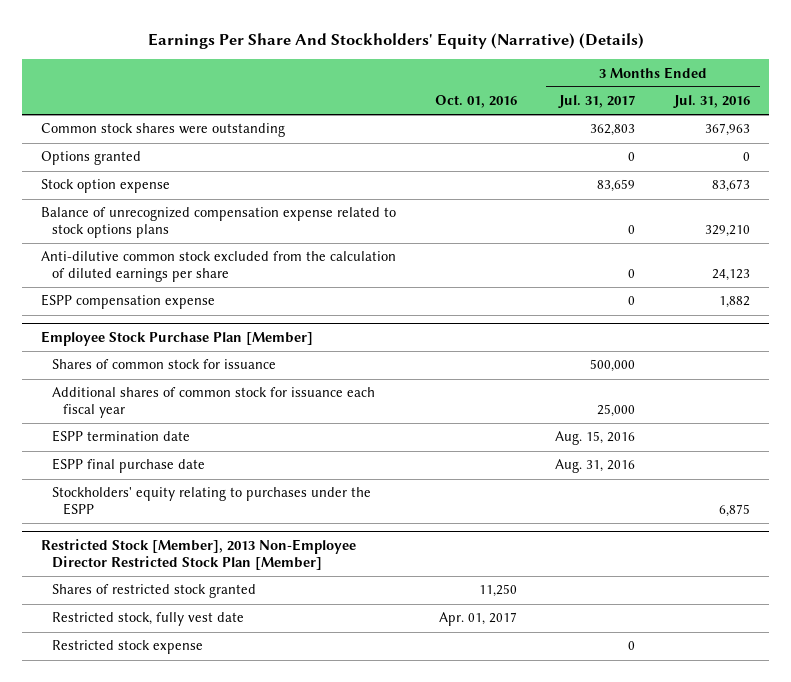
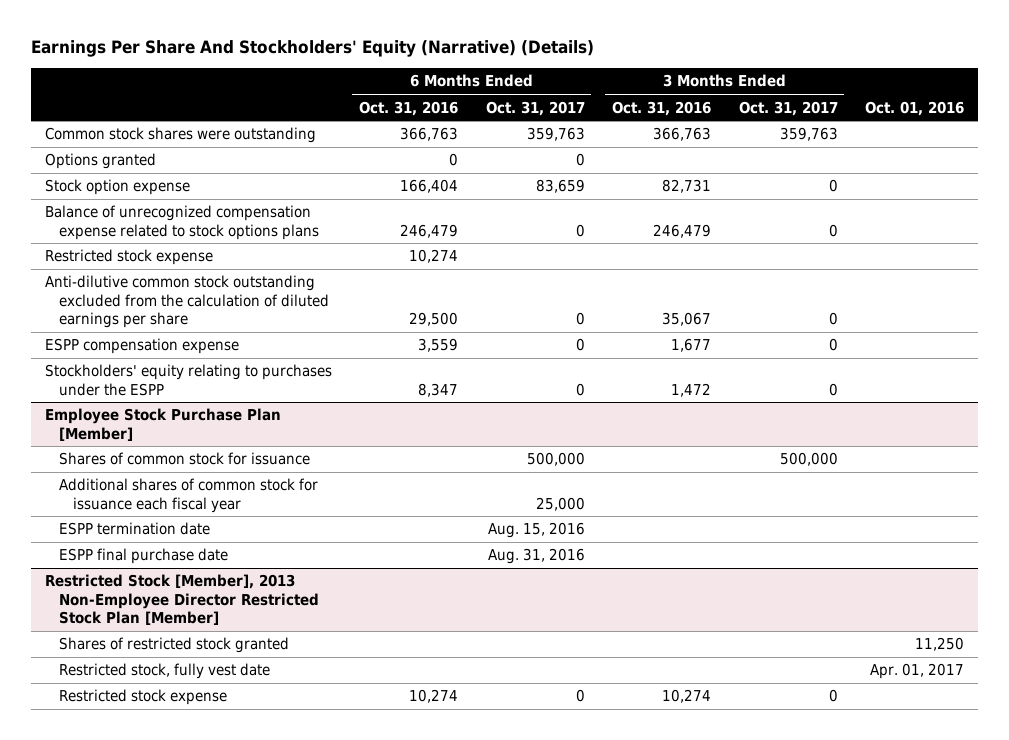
- | Oct. 01, 2016 | 3 Months Ended Jul. 31, 2017 | 3 Months Ended Jul. 31, 2016
+ | 6 Months Ended Oct. 31, 2016 | 6 Months Ended Oct. 31, 2017 | 3 Months Ended Oct. 31, 2016 | 3 Months Ended Oct. 31, 2017 | Oct. 01, 2016
- Anti-dilutive common stock excluded from the calculation of diluted earnings per share | | 0 | 24,123
+ Restricted stock expense | 10,274 | | | |
+ Anti-dilutive common stock outstanding excluded from the calculation of diluted earnings per share | 29,500 | 0 | 35,067 | 0 |
+ Stockholders' equity relating to purchases under the ESPP | 8,347 | 0 | 1,472 | 0 |
@ Employee Stock Purchase Plan [Member]
- Stockholders' equity relating to purchases under the ESPP | | | 6,875

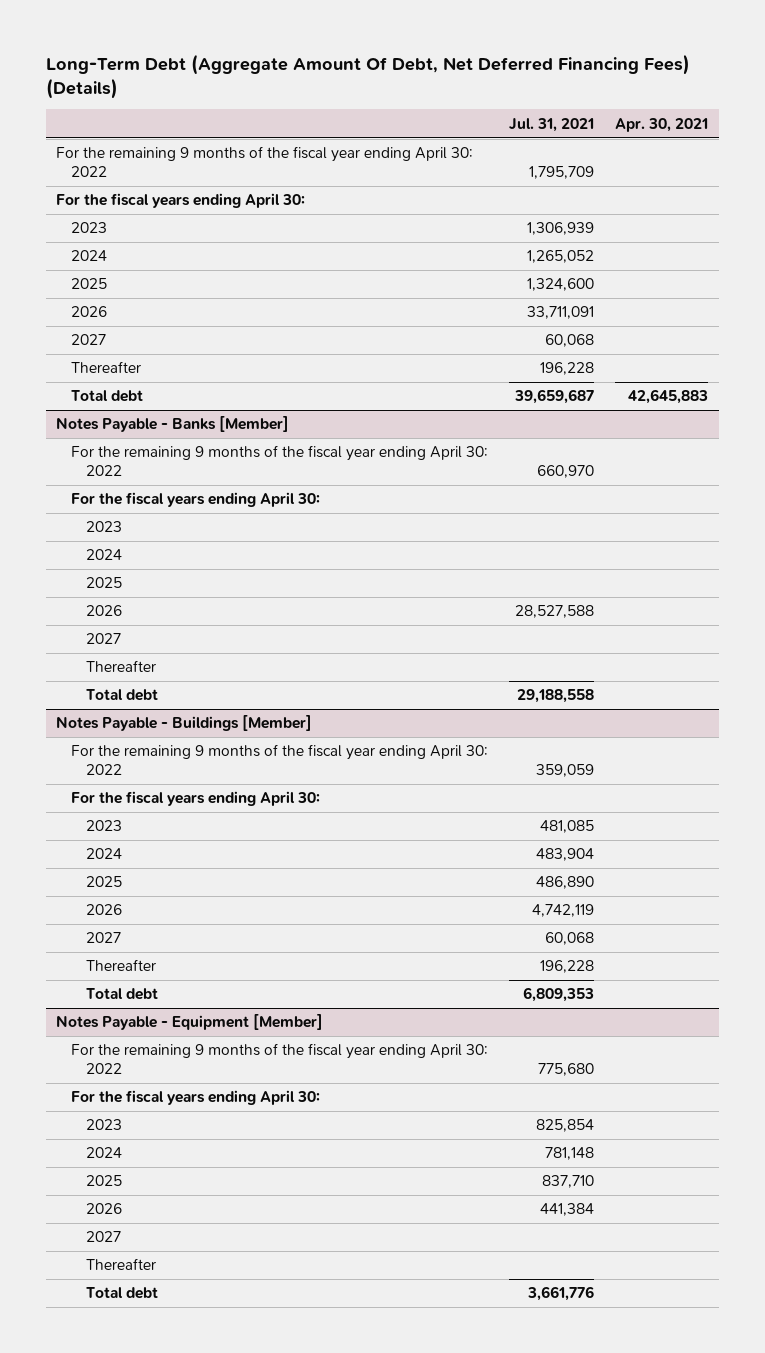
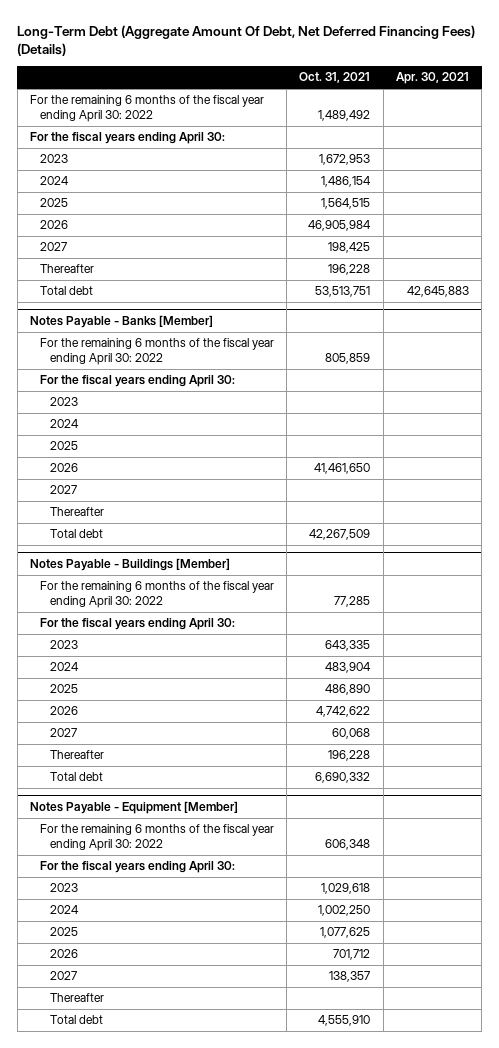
- | Jul. 31, 2021 | Apr. 30, 2021
+ | Oct. 31, 2021 | Apr. 30, 2021
- For the remaining 9 months of the fiscal year ending April 30: 2022 | 1,795,709 |
+ For the remaining 6 months of the fiscal year ending April 30: 2022 | 1,489,492 |
@ Notes Payable - Banks [Member]
- For the remaining 9 months of the fiscal year ending April 30: 2022 | 660,970 |
+ For the remaining 6 months of the fiscal year ending April 30: 2022 | 805,859 |
@ Notes Payable - Buildings [Member]
- For the remaining 9 months of the fiscal year ending April 30: 2022 | 359,059 |
+ For the remaining 6 months of the fiscal year ending April 30: 2022 | 77,285 |
@ Notes Payable - Equipment [Member]
- For the remaining 9 months of the fiscal year ending April 30: 2022 | 775,680 |
+ For the remaining 6 months of the fiscal year ending April 30: 2022 | 606,348 |

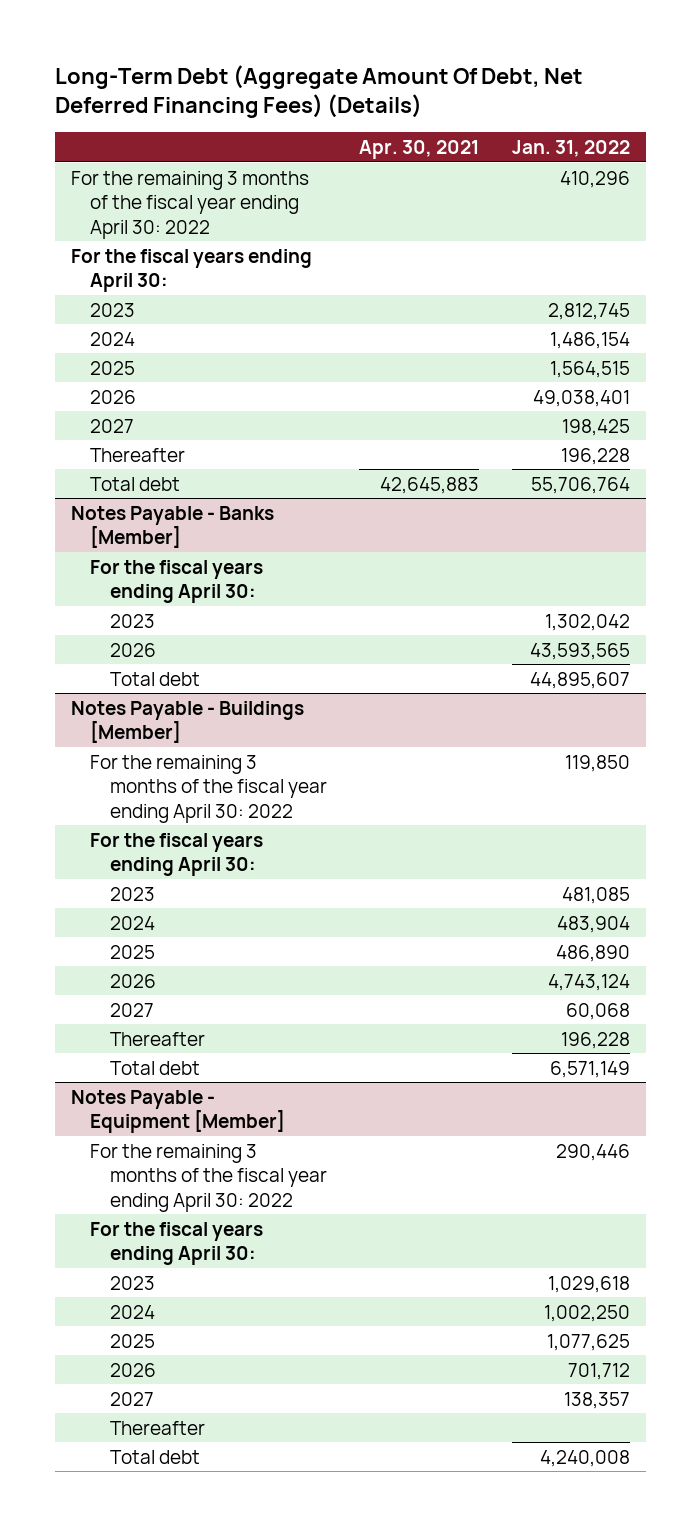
- | Oct. 31, 2021 | Apr. 30, 2021
+ | Apr. 30, 2021 | Jan. 31, 2022
- For the remaining 6 months of the fiscal year ending April 30: 2022 | 1,489,492 |
+ For the remaining 3 months of the fiscal year ending April 30: 2022 | | 410,296
@ Notes Payable - Banks [Member]
- For the remaining 6 months of the fiscal year ending April 30: 2022 | 805,859 |
- 2024
- 2025
- 2027
- Thereafter
@ Notes Payable - Buildings [Member]
- For the remaining 6 months of the fiscal year ending April 30: 2022 | 77,285 |
+ For the remaining 3 months of the fiscal year ending April 30: 2022 | | 119,850
@ Notes Payable - Equipment [Member]
- For the remaining 6 months of the fiscal year ending April 30: 2022 | 606,348 |
+ For the remaining 3 months of the fiscal year ending April 30: 2022 | | 290,446

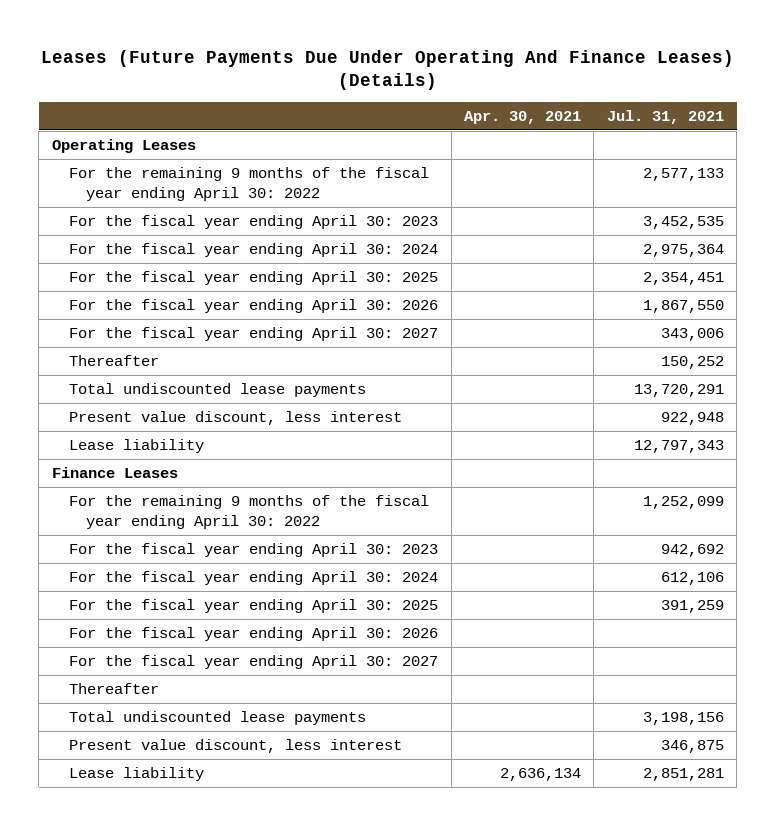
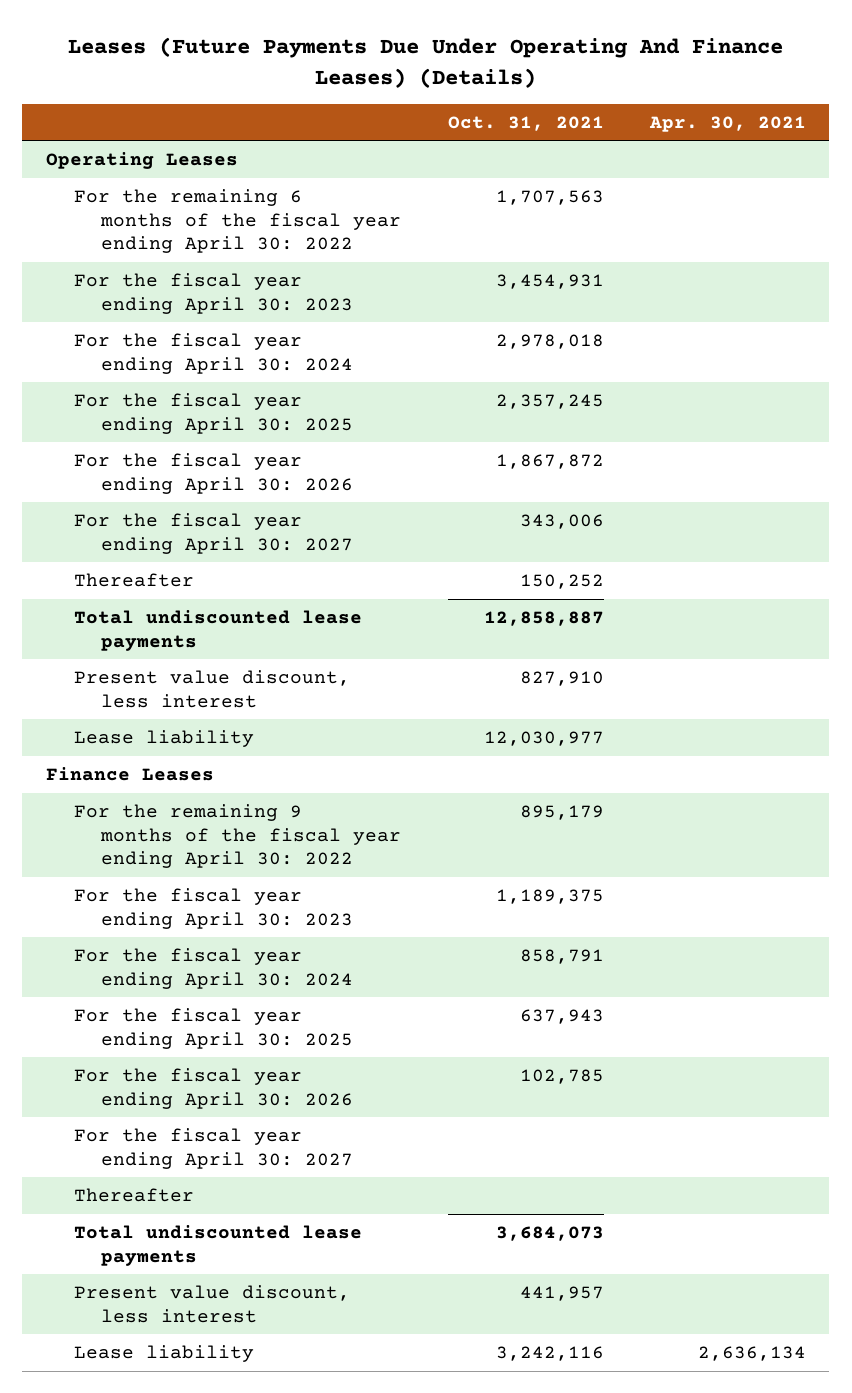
- | Apr. 30, 2021 | Jul. 31, 2021
+ | Oct. 31, 2021 | Apr. 30, 2021
- For the remaining 9 months of the fiscal year ending April 30: 2022 | | 2,577,133
+ For the remaining 6 months of the fiscal year ending April 30: 2022 | 1,707,563 |

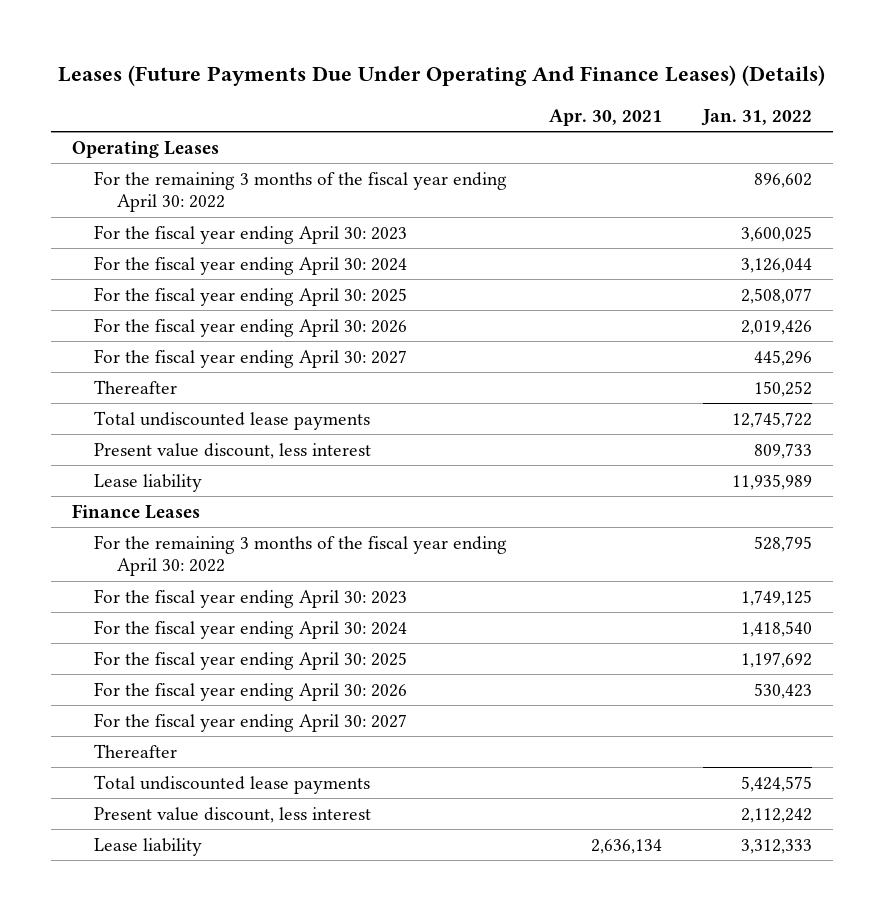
- | Oct. 31, 2021 | Apr. 30, 2021
+ | Apr. 30, 2021 | Jan. 31, 2022
- For the remaining 6 months of the fiscal year ending April 30: 2022 | 1,707,563 |
+ For the remaining 3 months of the fiscal year ending April 30: 2022 | | 896,602
- For the remaining 9 months of the fiscal year ending April 30: 2022 | 895,179 |
+ For the remaining 3 months of the fiscal year ending April 30: 2022 | | 528,795

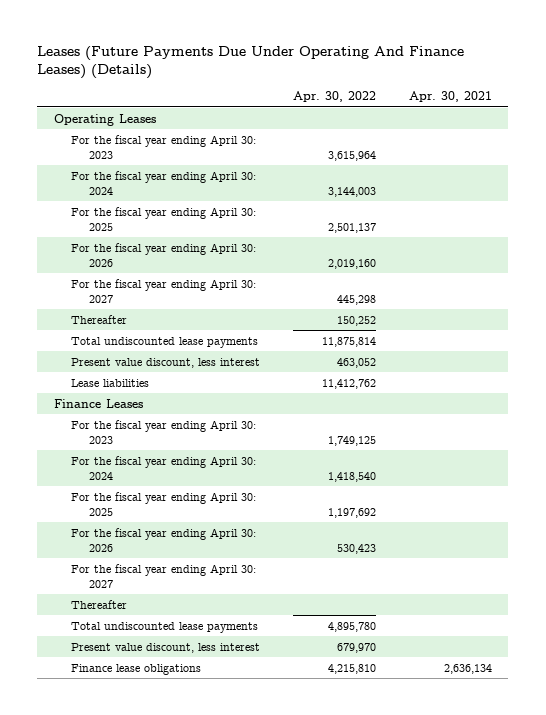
- | Apr. 30, 2021 | Jan. 31, 2022
+ | Apr. 30, 2022 | Apr. 30, 2021
- For the remaining 3 months of the fiscal year ending April 30: 2022 | | 896,602
- Lease liability | | 11,935,989
+ Lease liabilities | 11,412,762 |
- For the remaining 3 months of the fiscal year ending April 30: 2022 | | 528,795
- Lease liability | 2,636,134 | 3,312,333
+ Finance lease obligations | 4,215,810 | 2,636,134

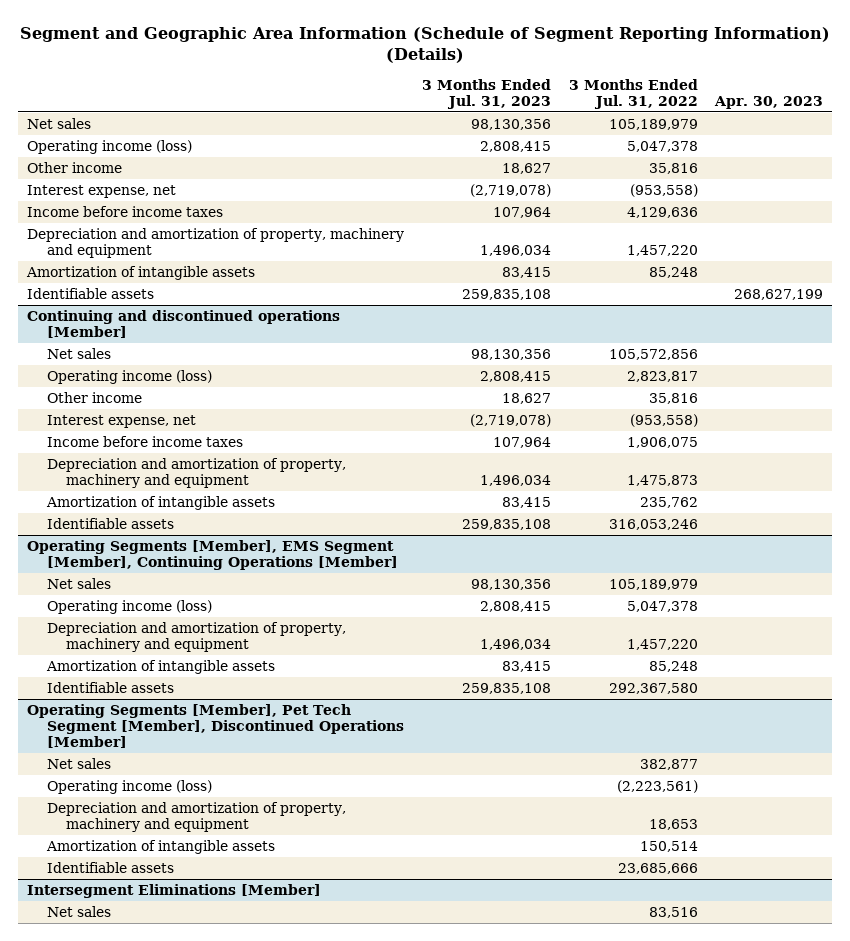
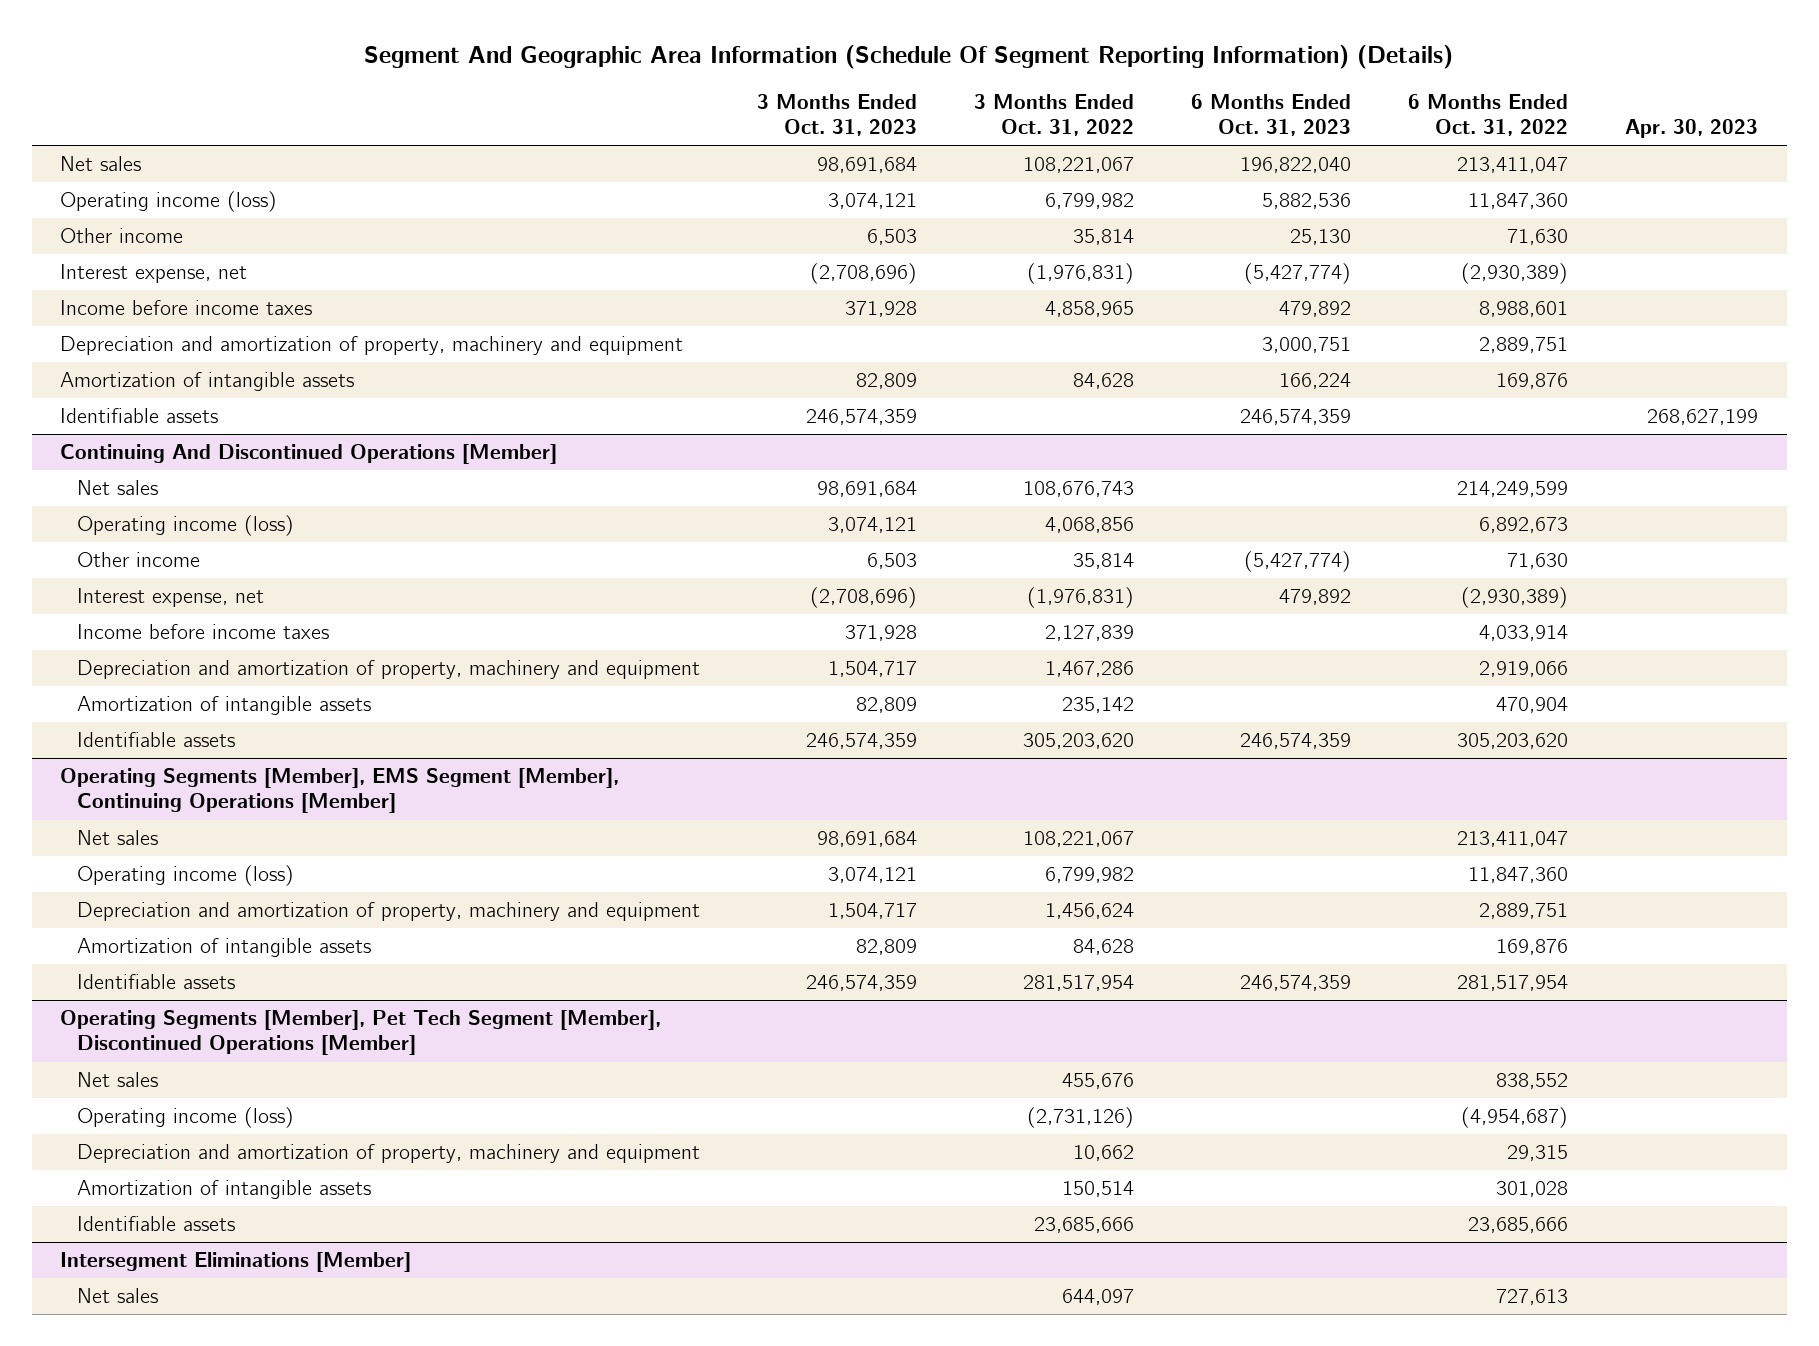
- Segment and Geographic Area Information (Schedule of Segment Reporting Information) (Details)
+ Segment And Geographic Area Information (Schedule Of Segment Reporting Information) (Details)
- | 3 Months Ended Jul. 31, 2023 | 3 Months Ended Jul. 31, 2022 | Apr. 30, 2023
+ | 3 Months Ended Oct. 31, 2023 | 3 Months Ended Oct. 31, 2022 | 6 Months Ended Oct. 31, 2023 | 6 Months Ended Oct. 31, 2022 | Apr. 30, 2023
- Continuing and discontinued operations [Member]
+ Continuing And Discontinued Operations [Member]

